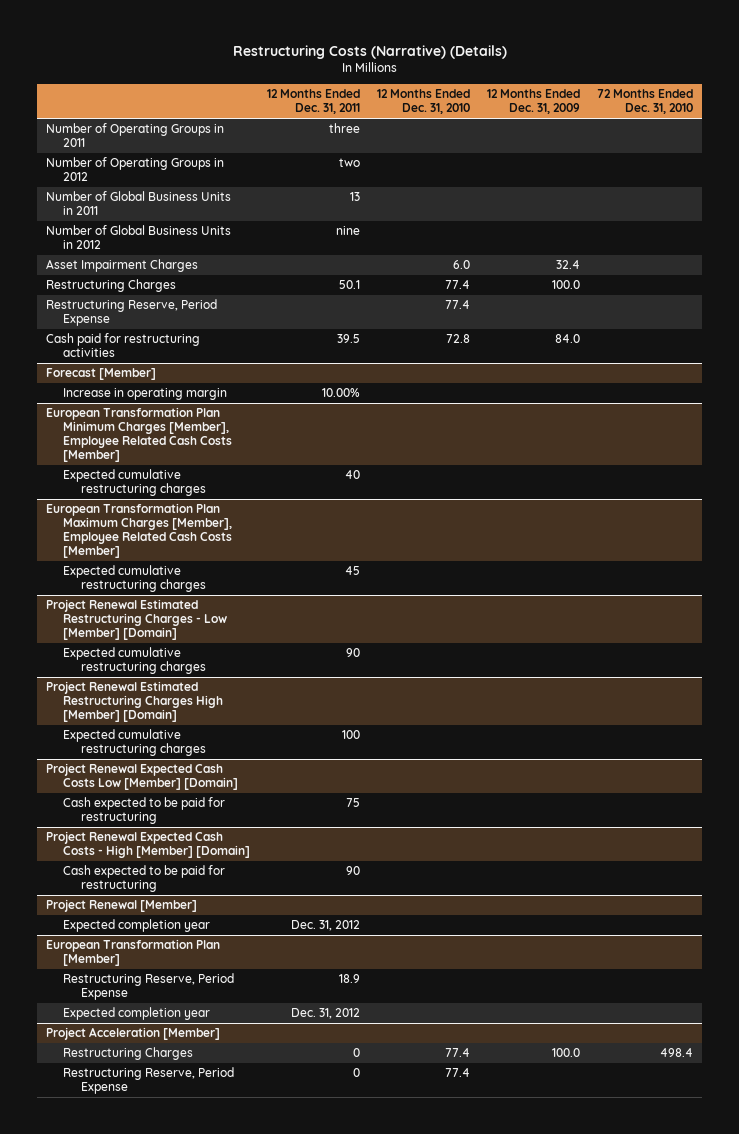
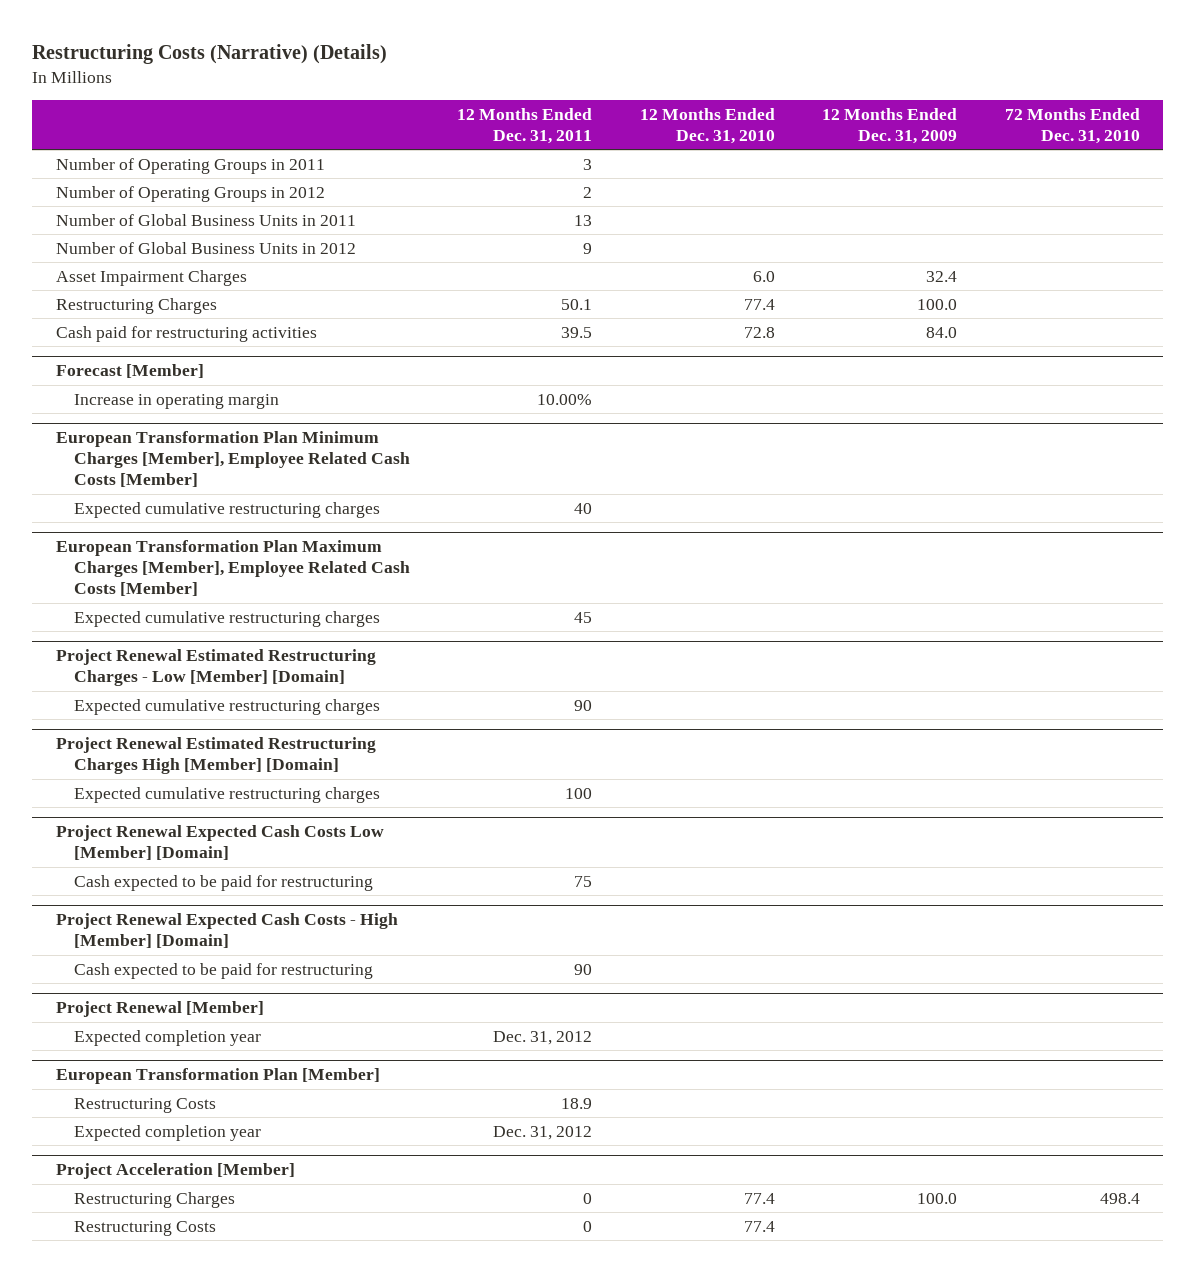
- Number of Operating Groups in 2011 | three | | |
- Number of Operating Groups in 2012 | two | | |
+ Number of Operating Groups in 2011 | 3 | | |
+ Number of Operating Groups in 2012 | 2 | | |
- Number of Global Business Units in 2012 | nine | | |
+ Number of Global Business Units in 2012 | 9 | | |
- Restructuring Reserve, Period Expense | | 77.4 | |
@ European Transformation Plan [Member]
- Restructuring Reserve, Period Expense | 18.9 | | |
+ Restructuring Costs | 18.9 | | |
@ Project Acceleration [Member]
- Restructuring Reserve, Period Expense | 0 | 77.4 | |
+ Restructuring Costs | 0 | 77.4 | |

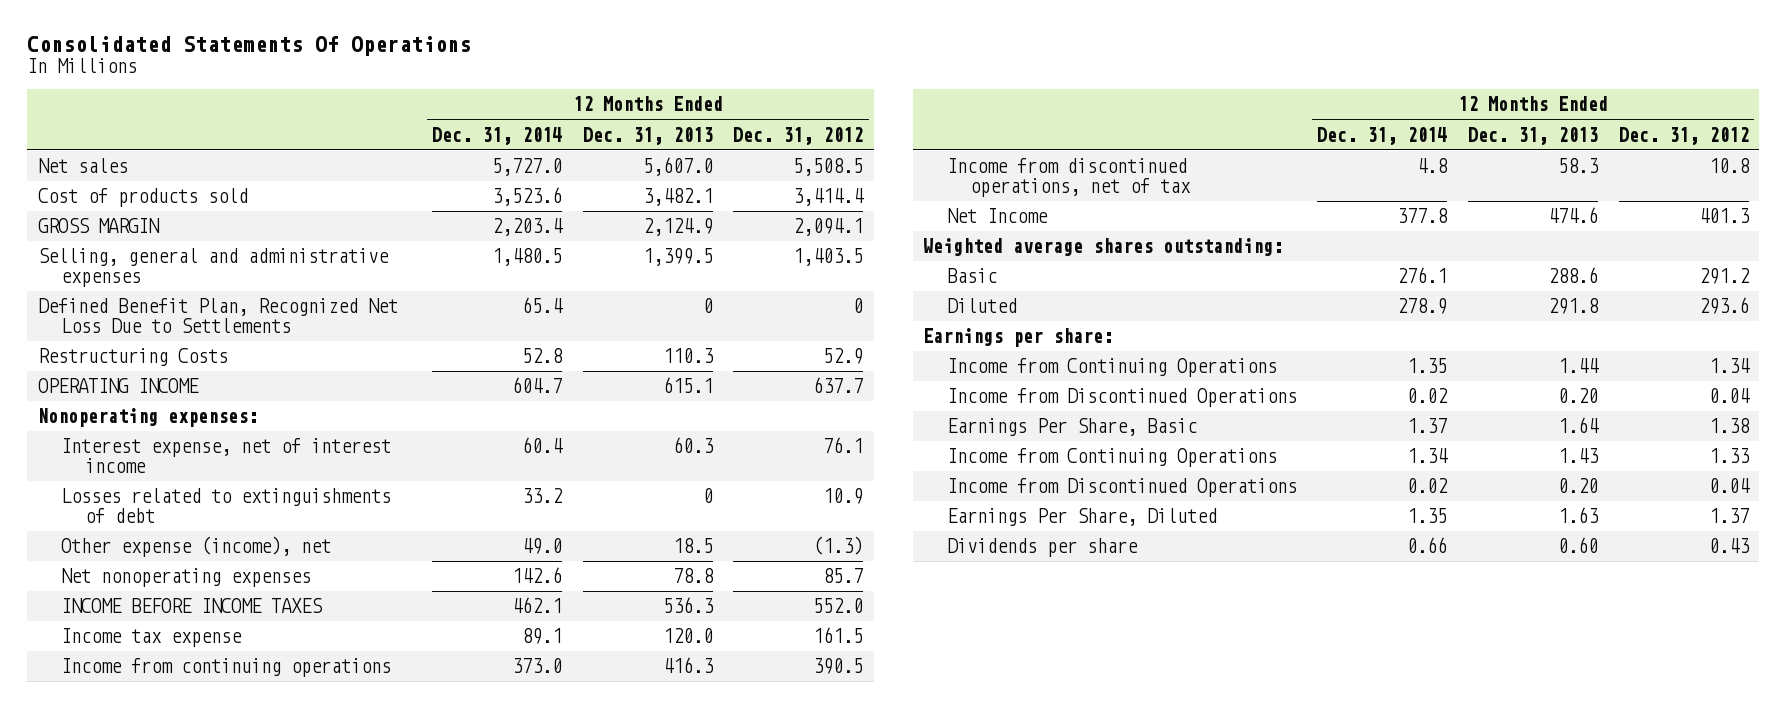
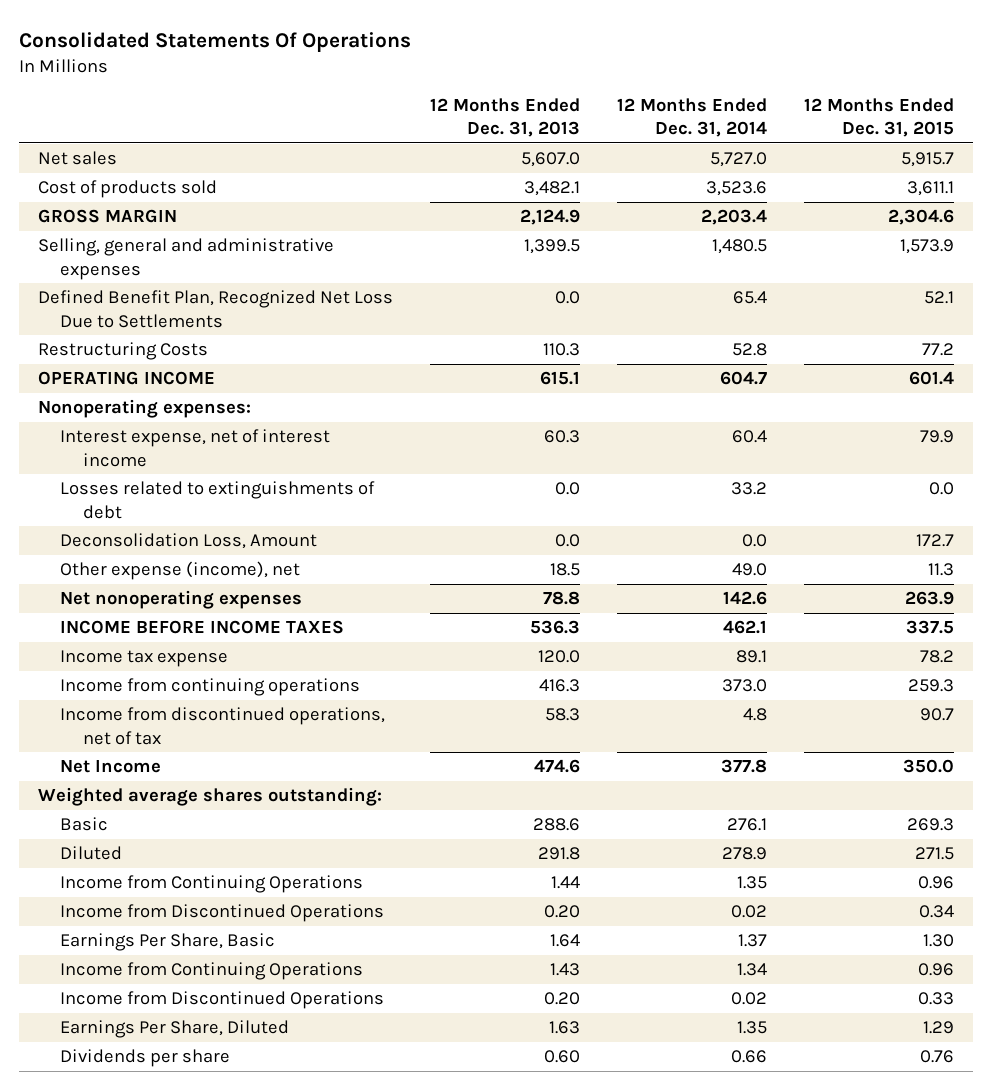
- | 12 Months Ended Dec. 31, 2014 | 12 Months Ended Dec. 31, 2013 | 12 Months Ended Dec. 31, 2012
+ | 12 Months Ended Dec. 31, 2013 | 12 Months Ended Dec. 31, 2014 | 12 Months Ended Dec. 31, 2015
- Defined Benefit Plan, Recognized Net Loss Due to Settlements | 65.4 | 0 | 0
+ Defined Benefit Plan, Recognized Net Loss Due to Settlements | 0.0 | 65.4 | 52.1
- Losses related to extinguishments of debt | 33.2 | 0 | 10.9
+ Losses related to extinguishments of debt | 0.0 | 33.2 | 0.0
+ Deconsolidation Loss, Amount | 0.0 | 0.0 | 172.7
- Earnings per share:

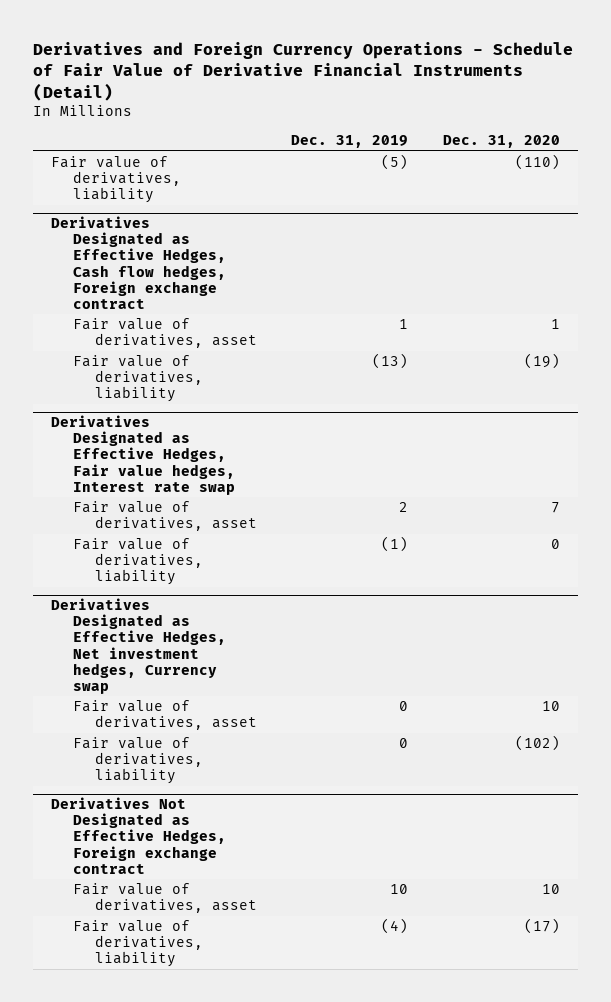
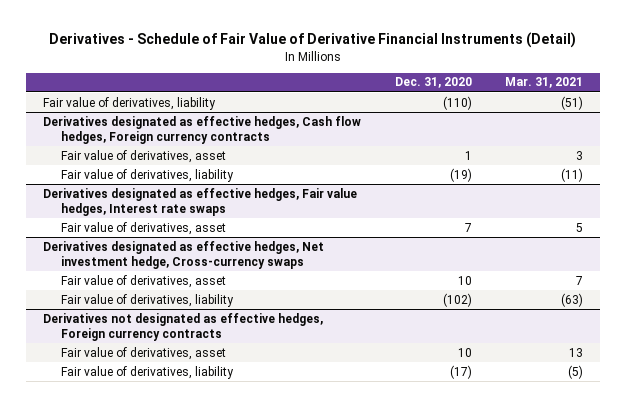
- Derivatives and Foreign Currency Operations - Schedule of Fair Value of Derivative Financial Instruments (Detail)
+ Derivatives - Schedule of Fair Value of Derivative Financial Instruments (Detail)
- | Dec. 31, 2019 | Dec. 31, 2020
+ | Dec. 31, 2020 | Mar. 31, 2021
- Derivatives Designated as Effective Hedges, Cash flow hedges, Foreign exchange contract
+ Derivatives designated as effective hedges, Cash flow hedges, Foreign currency contracts
- Derivatives Designated as Effective Hedges, Fair value hedges, Interest rate swap
+ Derivatives designated as effective hedges, Fair value hedges, Interest rate swaps
- Fair value of derivatives, liability | (1) | 0
- Derivatives Designated as Effective Hedges, Net investment hedges, Currency swap
+ Derivatives designated as effective hedges, Net investment hedge, Cross-currency swaps
- Derivatives Not Designated as Effective Hedges, Foreign exchange contract
+ Derivatives not designated as effective hedges, Foreign currency contracts

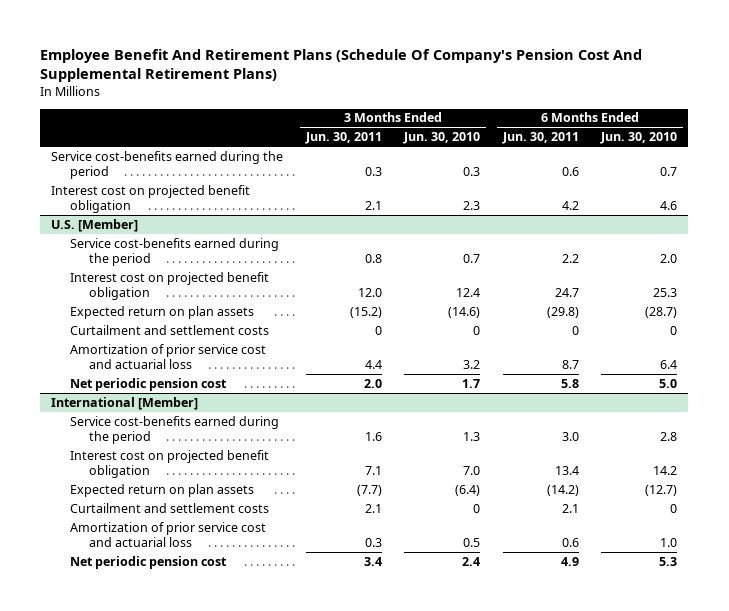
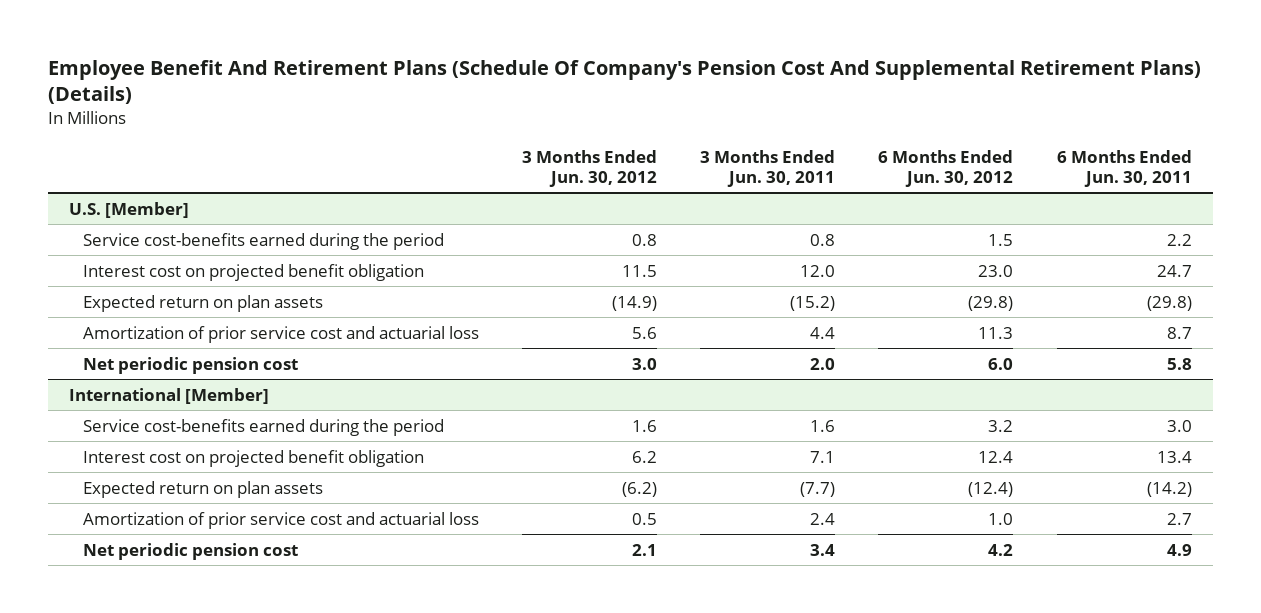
- Employee Benefit And Retirement Plans (Schedule Of Company's Pension Cost And Supplemental Retirement Plans)
+ Employee Benefit And Retirement Plans (Schedule Of Company's Pension Cost And Supplemental Retirement Plans) (Details)
- | 3 Months Ended Jun. 30, 2011 | 3 Months Ended Jun. 30, 2010 | 6 Months Ended Jun. 30, 2011 | 6 Months Ended Jun. 30, 2010
+ | 3 Months Ended Jun. 30, 2012 | 3 Months Ended Jun. 30, 2011 | 6 Months Ended Jun. 30, 2012 | 6 Months Ended Jun. 30, 2011
- Service cost-benefits earned during the period | 0.3 | 0.3 | 0.6 | 0.7
- Interest cost on projected benefit obligation | 2.1 | 2.3 | 4.2 | 4.6
@ U.S. [Member]
- Curtailment and settlement costs | 0 | 0 | 0 | 0
@ International [Member]
- Curtailment and settlement costs | 2.1 | 0 | 2.1 | 0
- Amortization of prior service cost and actuarial loss | 0.3 | 0.5 | 0.6 | 1.0
+ Amortization of prior service cost and actuarial loss | 0.5 | 2.4 | 1.0 | 2.7

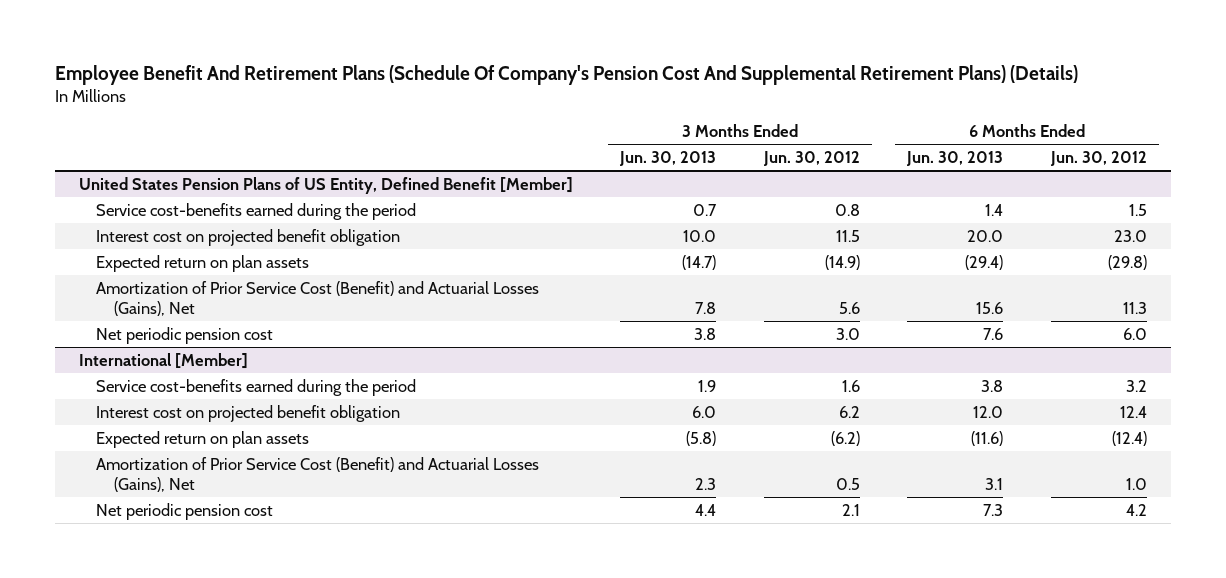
- | 3 Months Ended Jun. 30, 2012 | 3 Months Ended Jun. 30, 2011 | 6 Months Ended Jun. 30, 2012 | 6 Months Ended Jun. 30, 2011
+ | 3 Months Ended Jun. 30, 2013 | 3 Months Ended Jun. 30, 2012 | 6 Months Ended Jun. 30, 2013 | 6 Months Ended Jun. 30, 2012
- U.S. [Member]
+ United States Pension Plans of US Entity, Defined Benefit [Member]
- Amortization of prior service cost and actuarial loss | 5.6 | 4.4 | 11.3 | 8.7
+ Amortization of Prior Service Cost (Benefit) and Actuarial Losses (Gains), Net | 7.8 | 5.6 | 15.6 | 11.3
@ International [Member]
- Amortization of prior service cost and actuarial loss | 0.5 | 2.4 | 1.0 | 2.7
+ Amortization of Prior Service Cost (Benefit) and Actuarial Losses (Gains), Net | 2.3 | 0.5 | 3.1 | 1.0

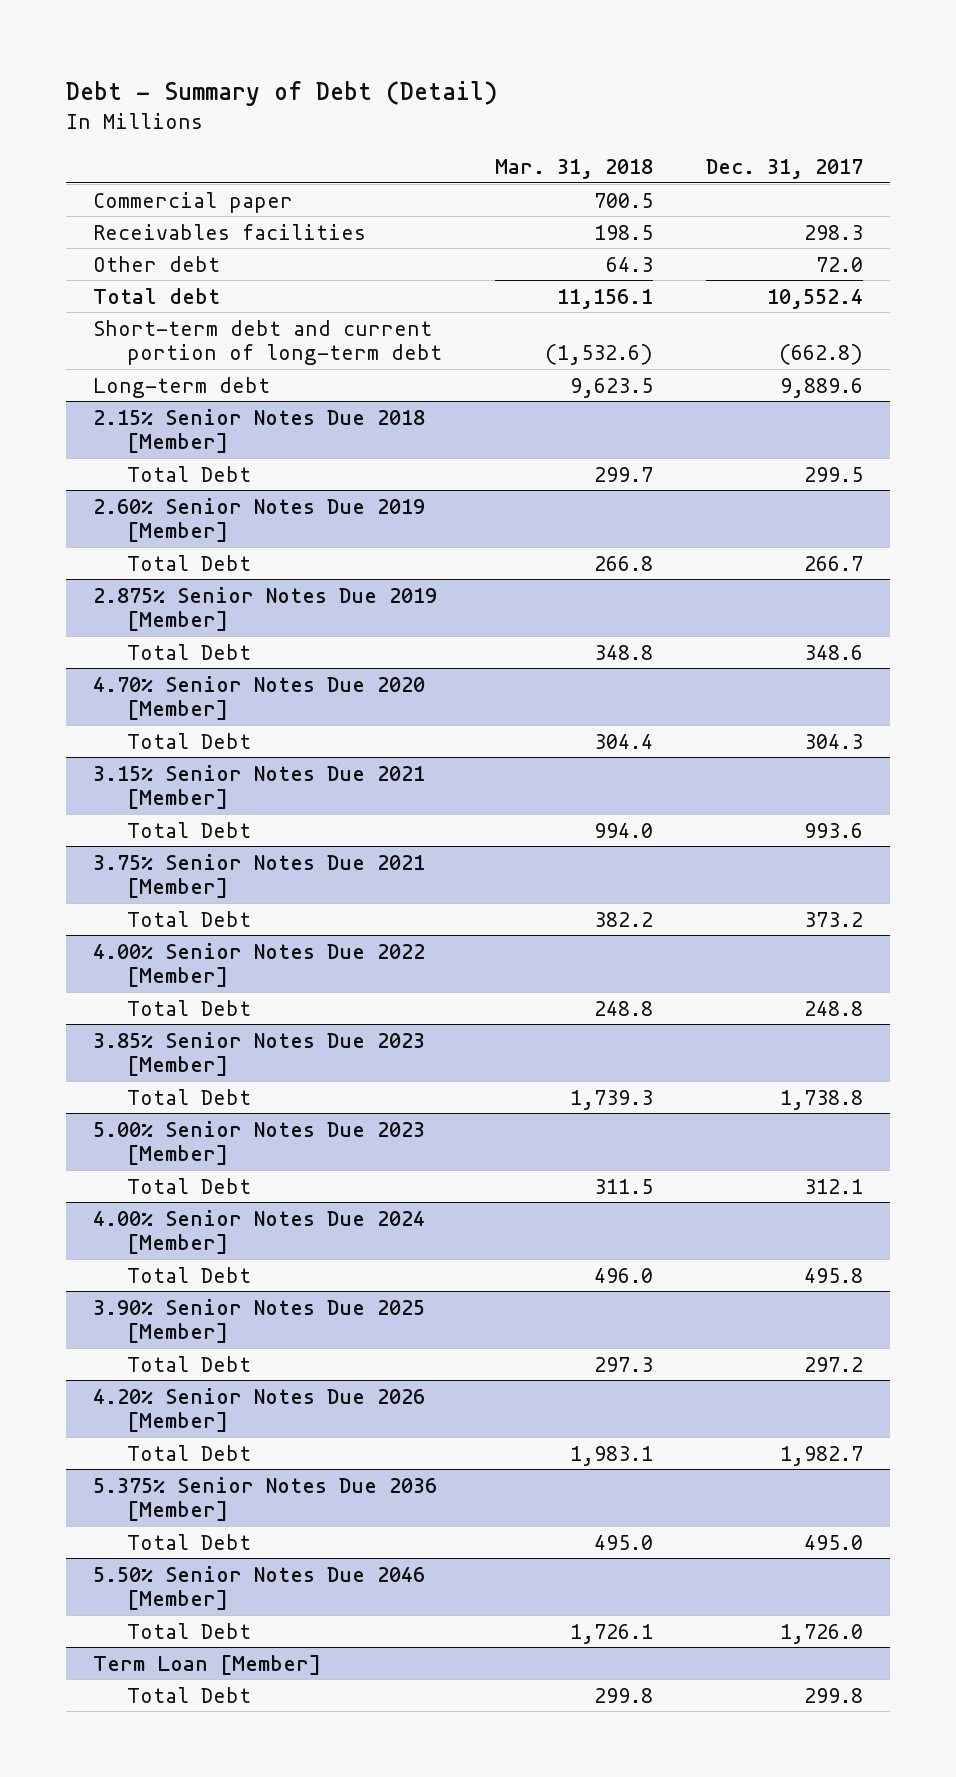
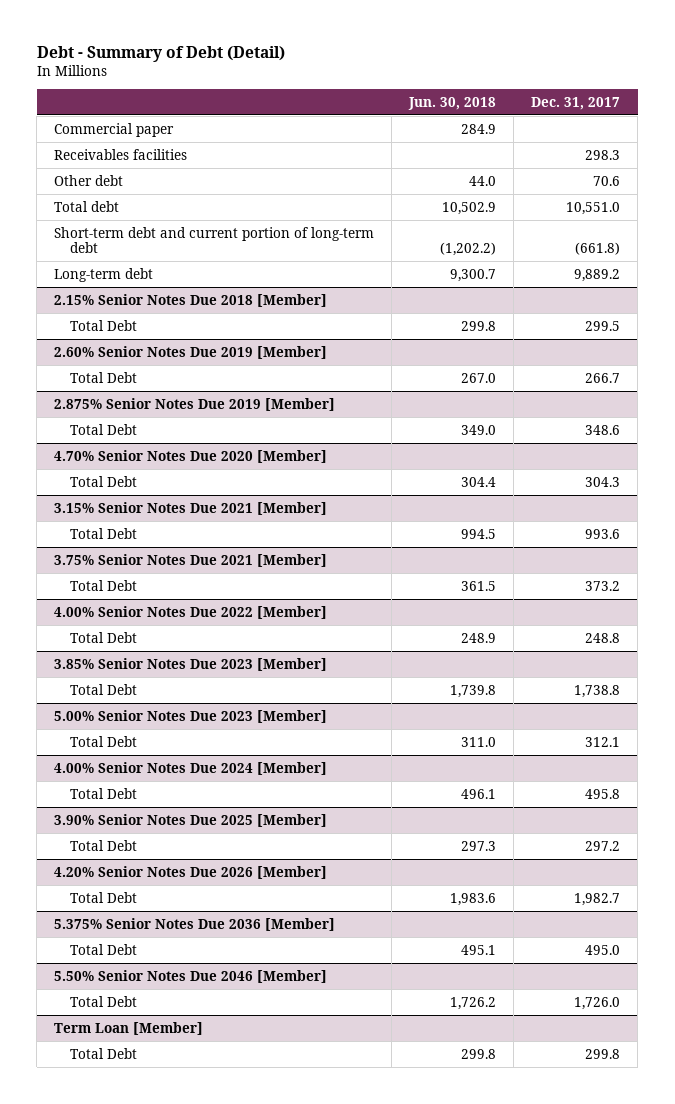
- | Mar. 31, 2018 | Dec. 31, 2017
+ | Jun. 30, 2018 | Dec. 31, 2017
- Other debt | 64.3 | 72.0
- Total debt | 11,156.1 | 10,552.4
- Short-term debt and current portion of long-term debt | (1,532.6) | (662.8)
- Long-term debt | 9,623.5 | 9,889.6
+ Other debt | 44.0 | 70.6
+ Total debt | 10,502.9 | 10,551.0
+ Short-term debt and current portion of long-term debt | (1,202.2) | (661.8)
+ Long-term debt | 9,300.7 | 9,889.2

